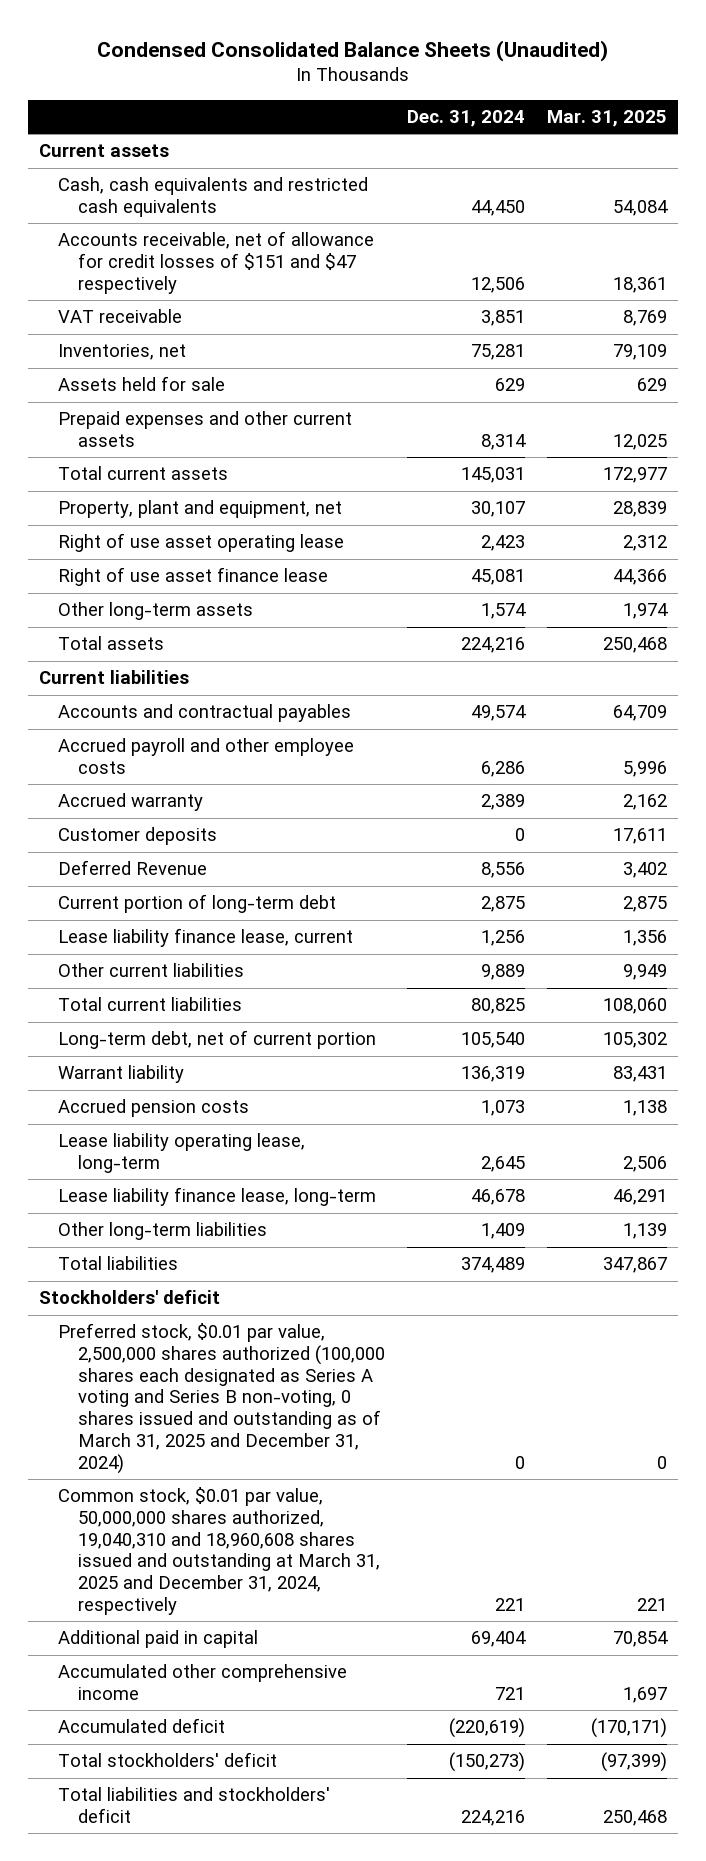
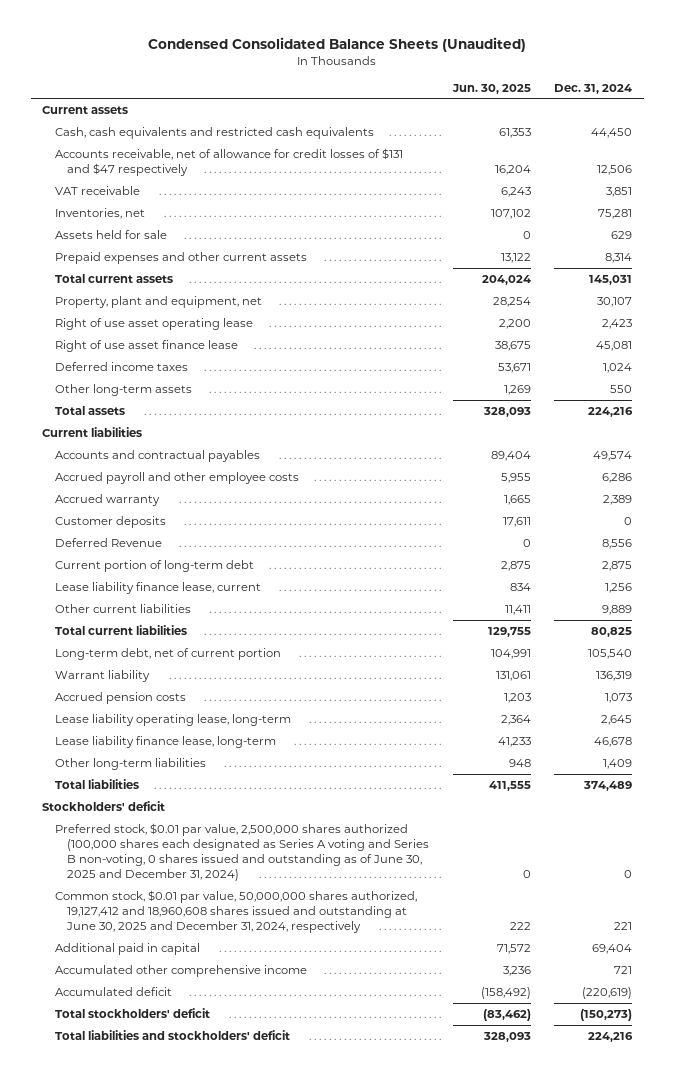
- | Dec. 31, 2024 | Mar. 31, 2025
+ | Jun. 30, 2025 | Dec. 31, 2024
- Accounts receivable, net of allowance for credit losses of $151 and $47 respectively | 12,506 | 18,361
+ Accounts receivable, net of allowance for credit losses of $131 and $47 respectively | 16,204 | 12,506
- Other long-term assets | 1,574 | 1,974
+ Deferred income taxes | 53,671 | 1,024
+ Other long-term assets | 1,269 | 550
- Preferred stock, $0.01 par value, 2,500,000 shares authorized (100,000 shares each designated as Series A voting and Series B non-voting, 0 shares issued and outstanding as of March 31, 2025 and December 31, 2024) | 0 | 0
- Common stock, $0.01 par value, 50,000,000 shares authorized, 19,040,310 and 18,960,608 shares issued and outstanding at March 31, 2025 and December 31, 2024, respectively | 221 | 221
+ Preferred stock, $0.01 par value, 2,500,000 shares authorized (100,000 shares each designated as Series A voting and Series B non-voting, 0 shares issued and outstanding as of June 30, 2025 and December 31, 2024) | 0 | 0
+ Common stock, $0.01 par value, 50,000,000 shares authorized, 19,127,412 and 18,960,608 shares issued and outstanding at June 30, 2025 and December 31, 2024, respectively | 222 | 221

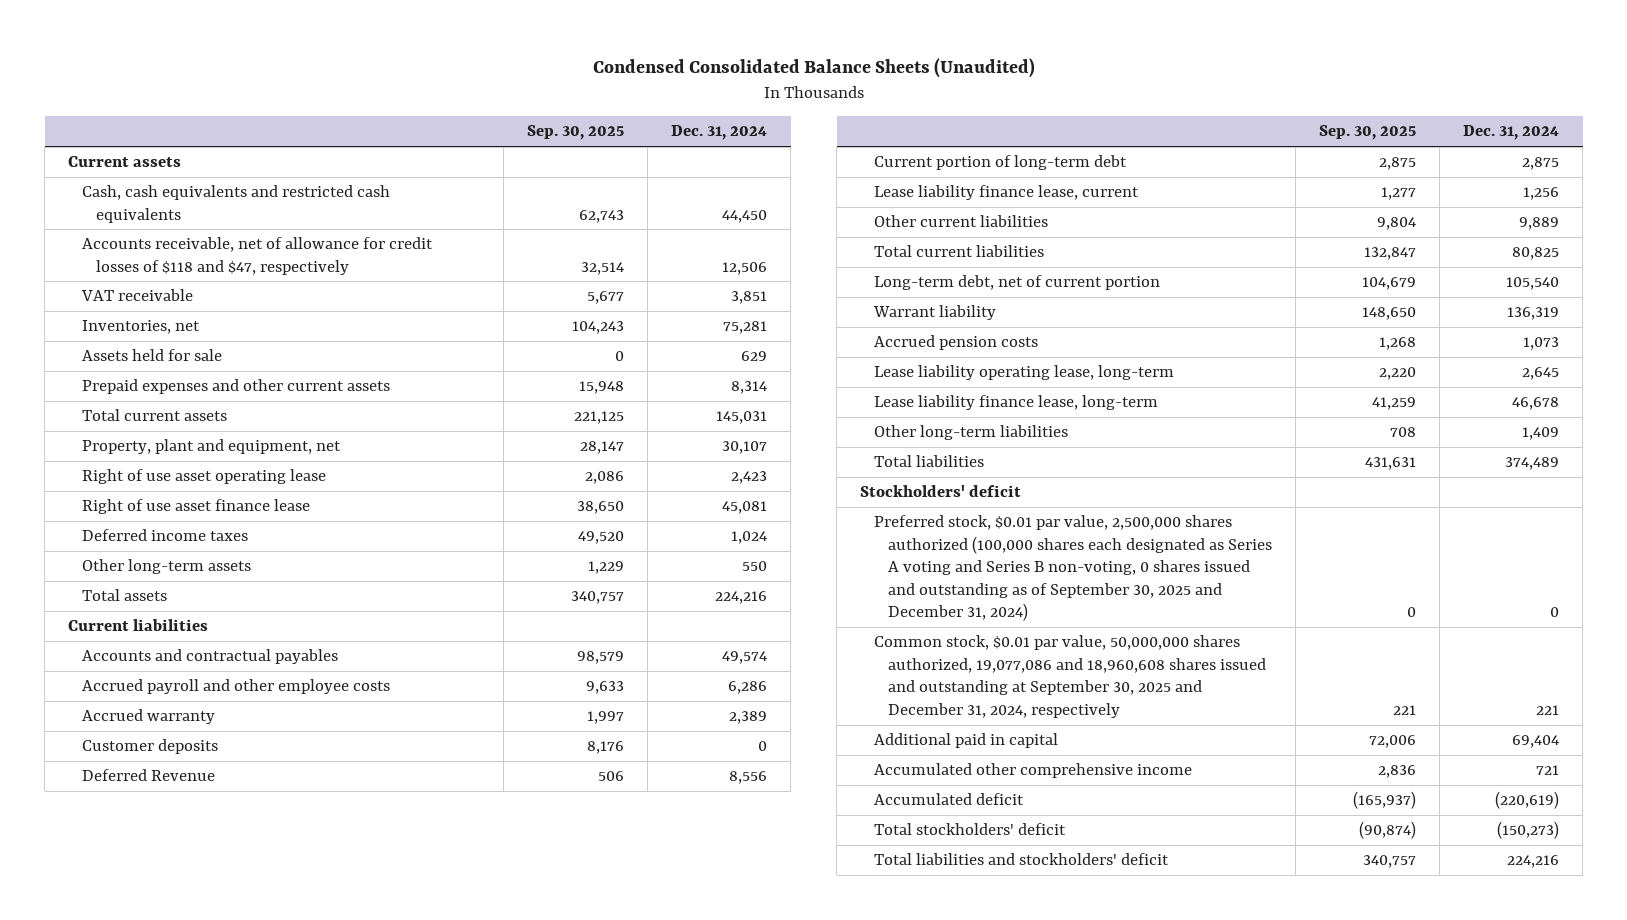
- | Jun. 30, 2025 | Dec. 31, 2024
+ | Sep. 30, 2025 | Dec. 31, 2024
- Accounts receivable, net of allowance for credit losses of $131 and $47 respectively | 16,204 | 12,506
+ Accounts receivable, net of allowance for credit losses of $118 and $47, respectively | 32,514 | 12,506
- Preferred stock, $0.01 par value, 2,500,000 shares authorized (100,000 shares each designated as Series A voting and Series B non-voting, 0 shares issued and outstanding as of June 30, 2025 and December 31, 2024) | 0 | 0
- Common stock, $0.01 par value, 50,000,000 shares authorized, 19,127,412 and 18,960,608 shares issued and outstanding at June 30, 2025 and December 31, 2024, respectively | 222 | 221
+ Preferred stock, $0.01 par value, 2,500,000 shares authorized (100,000 shares each designated as Series A voting and Series B non-voting, 0 shares issued and outstanding as of September 30, 2025 and December 31, 2024) | 0 | 0
+ Common stock, $0.01 par value, 50,000,000 shares authorized, 19,077,086 and 18,960,608 shares issued and outstanding at September 30, 2025 and December 31, 2024, respectively | 221 | 221

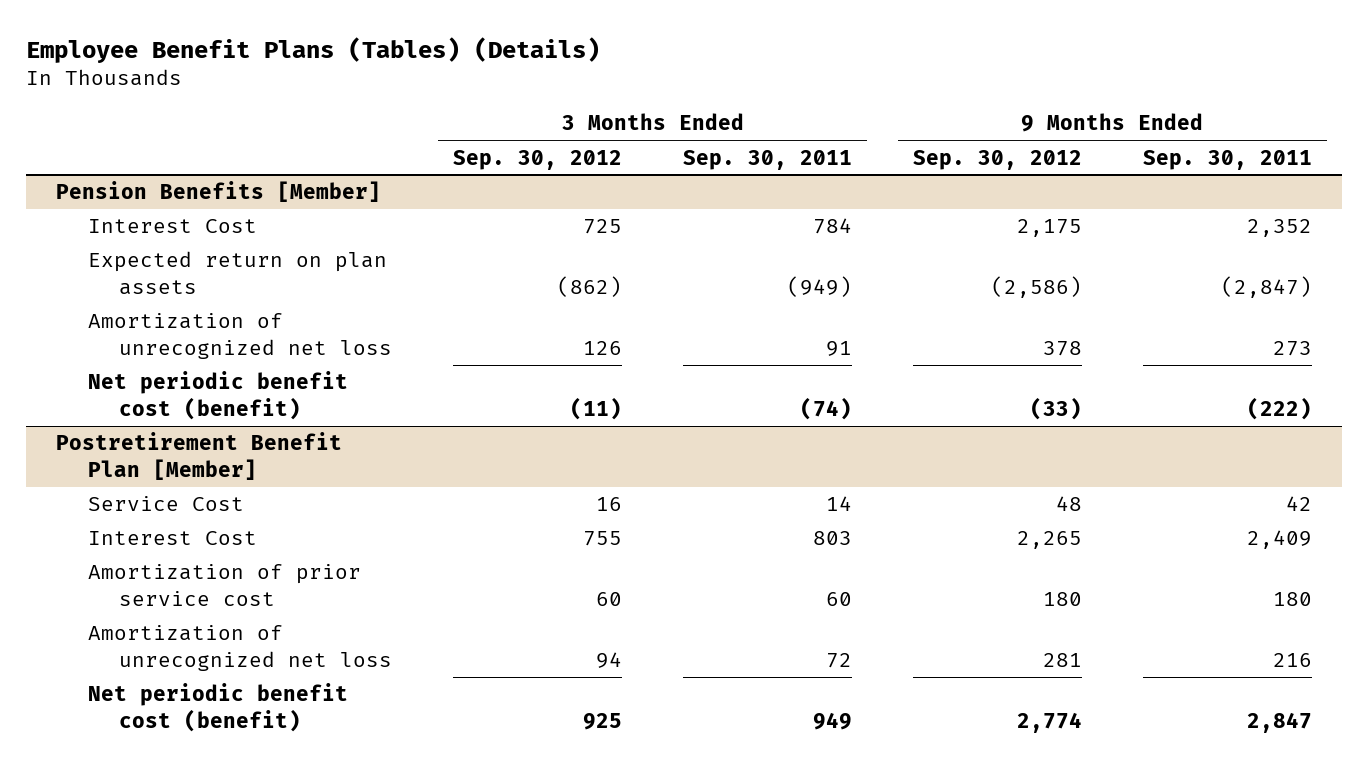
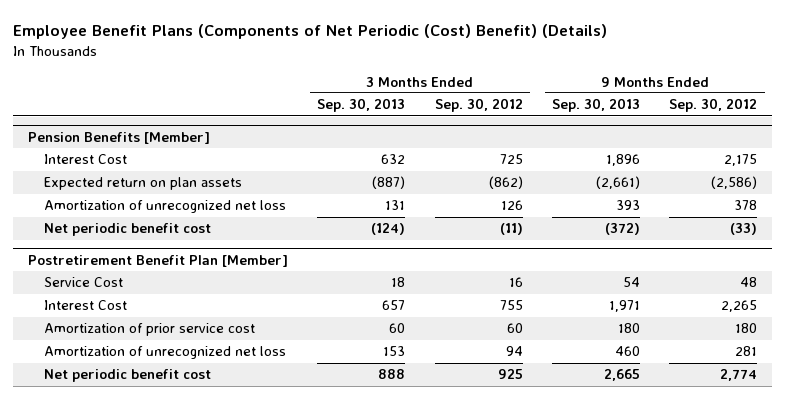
- Employee Benefit Plans (Tables) (Details)
+ Employee Benefit Plans (Components of Net Periodic (Cost) Benefit) (Details)
- | 3 Months Ended Sep. 30, 2012 | 3 Months Ended Sep. 30, 2011 | 9 Months Ended Sep. 30, 2012 | 9 Months Ended Sep. 30, 2011
+ | 3 Months Ended Sep. 30, 2013 | 3 Months Ended Sep. 30, 2012 | 9 Months Ended Sep. 30, 2013 | 9 Months Ended Sep. 30, 2012
@ Pension Benefits [Member]
- Net periodic benefit cost (benefit) | (11) | (74) | (33) | (222)
+ Net periodic benefit cost | (124) | (11) | (372) | (33)
@ Postretirement Benefit Plan [Member]
- Net periodic benefit cost (benefit) | 925 | 949 | 2,774 | 2,847
+ Net periodic benefit cost | 888 | 925 | 2,665 | 2,774

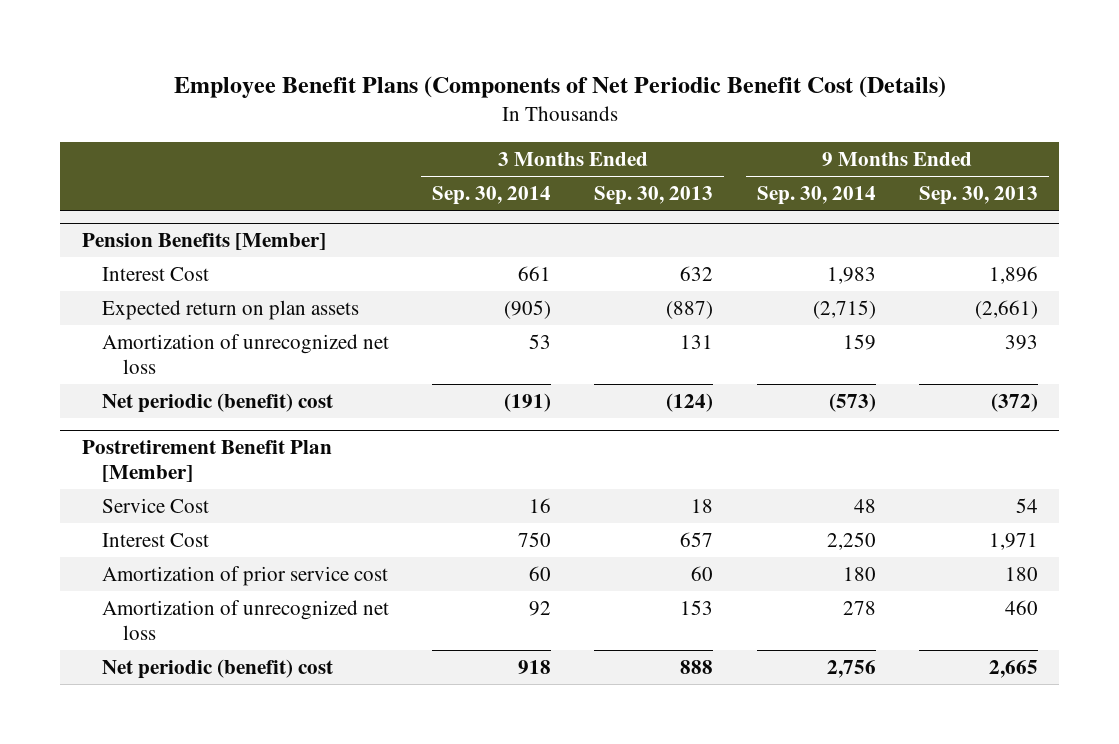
- Employee Benefit Plans (Components of Net Periodic (Cost) Benefit) (Details)
+ Employee Benefit Plans (Components of Net Periodic Benefit Cost (Details)
- | 3 Months Ended Sep. 30, 2013 | 3 Months Ended Sep. 30, 2012 | 9 Months Ended Sep. 30, 2013 | 9 Months Ended Sep. 30, 2012
+ | 3 Months Ended Sep. 30, 2014 | 3 Months Ended Sep. 30, 2013 | 9 Months Ended Sep. 30, 2014 | 9 Months Ended Sep. 30, 2013
@ Pension Benefits [Member]
- Net periodic benefit cost | (124) | (11) | (372) | (33)
+ Net periodic (benefit) cost | (191) | (124) | (573) | (372)
@ Postretirement Benefit Plan [Member]
- Net periodic benefit cost | 888 | 925 | 2,665 | 2,774
+ Net periodic (benefit) cost | 918 | 888 | 2,756 | 2,665

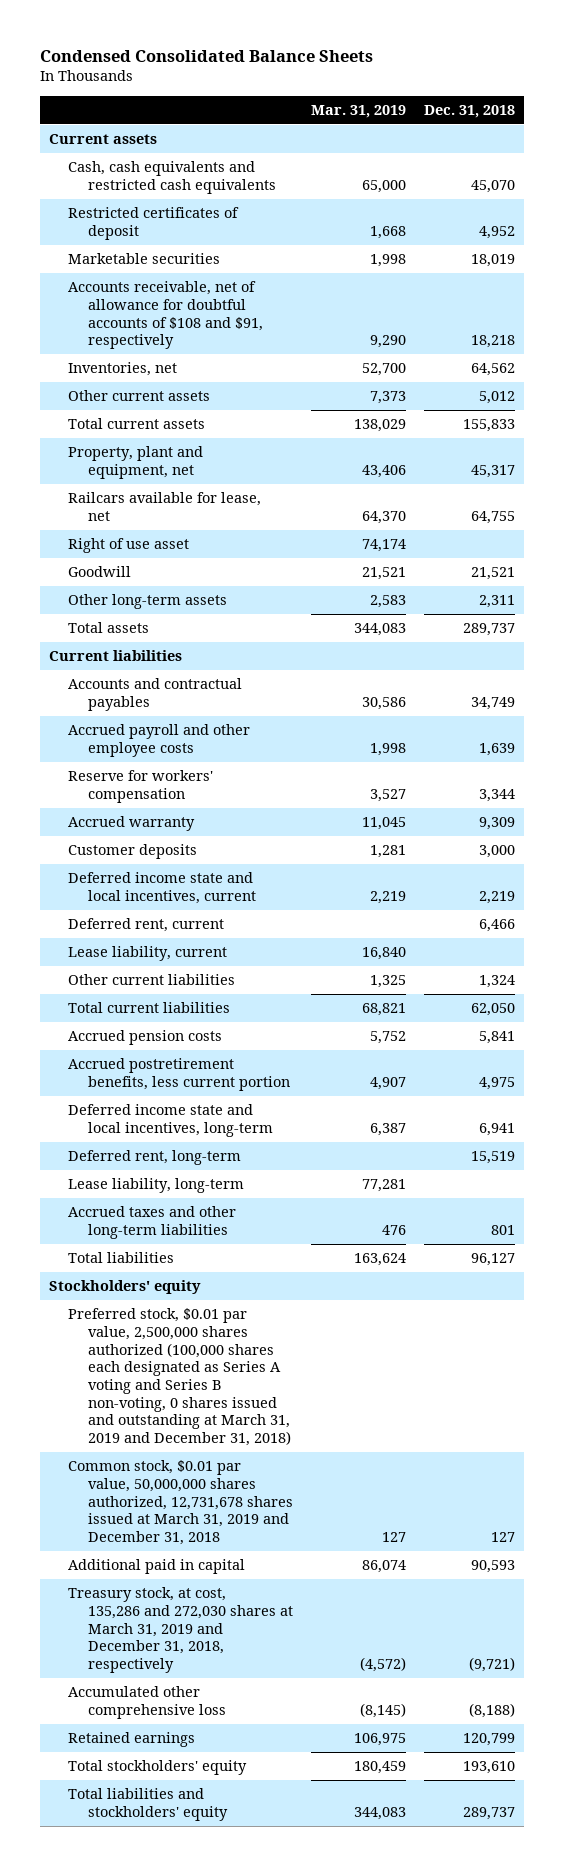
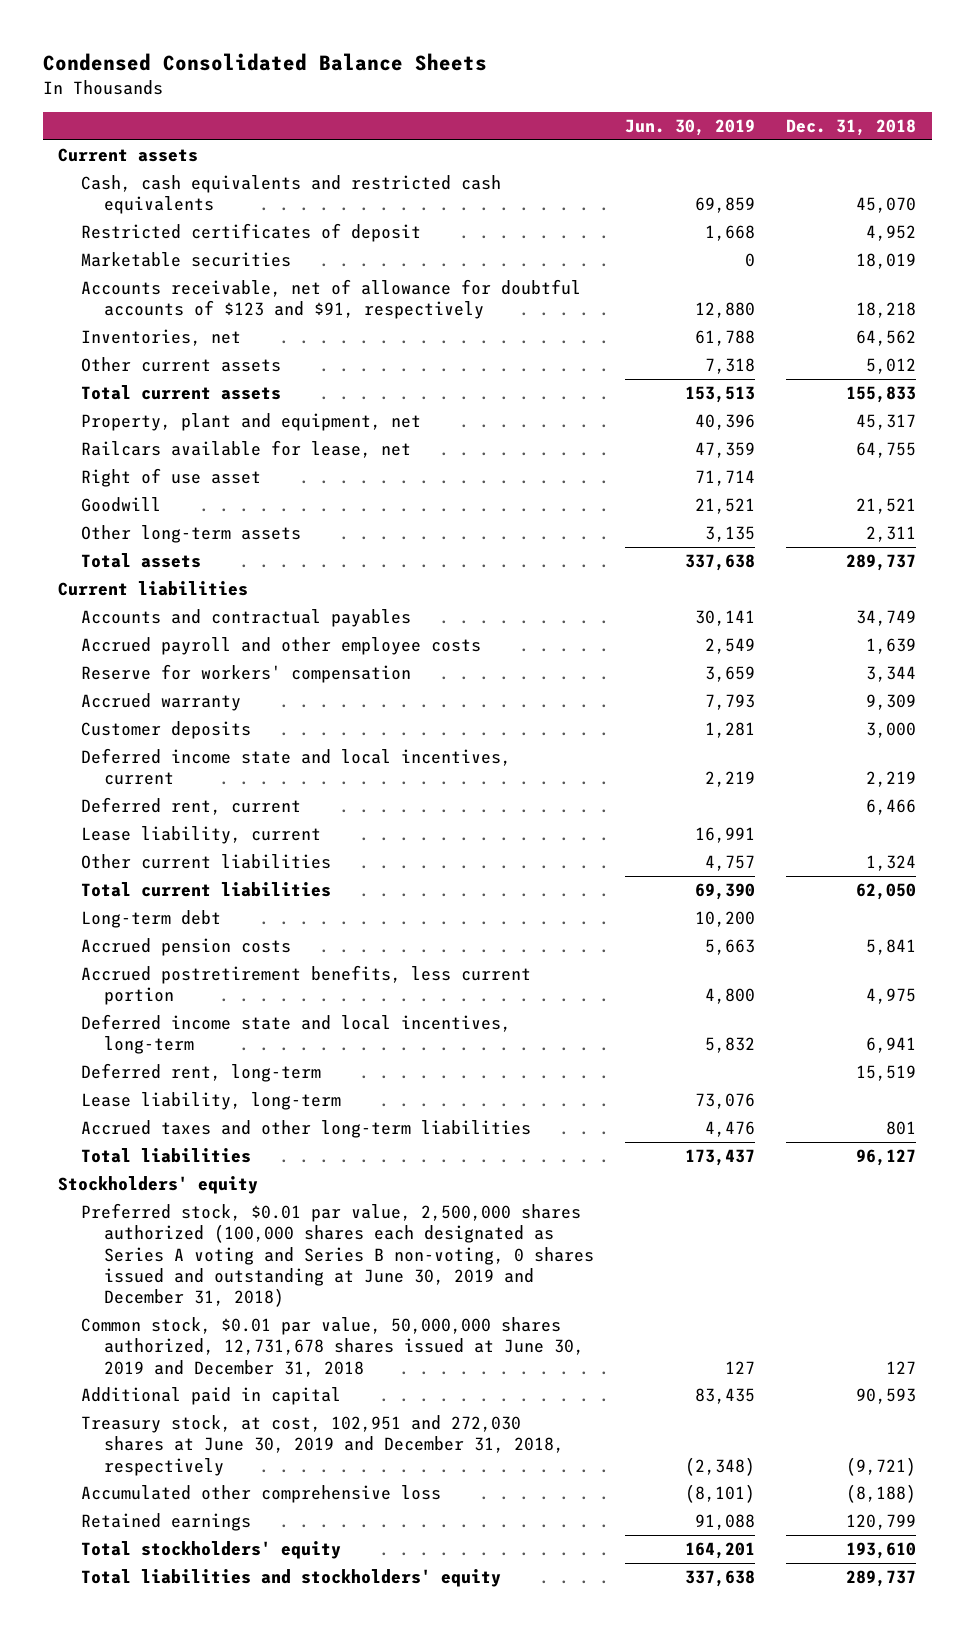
- | Mar. 31, 2019 | Dec. 31, 2018
+ | Jun. 30, 2019 | Dec. 31, 2018
- Accounts receivable, net of allowance for doubtful accounts of $108 and $91, respectively | 9,290 | 18,218
+ Accounts receivable, net of allowance for doubtful accounts of $123 and $91, respectively | 12,880 | 18,218
+ Long-term debt | 10,200 |
- Preferred stock, $0.01 par value, 2,500,000 shares authorized (100,000 shares each designated as Series A voting and Series B non-voting, 0 shares issued and outstanding at March 31, 2019 and December 31, 2018)
- Common stock, $0.01 par value, 50,000,000 shares authorized, 12,731,678 shares issued at March 31, 2019 and December 31, 2018 | 127 | 127
+ Preferred stock, $0.01 par value, 2,500,000 shares authorized (100,000 shares each designated as Series A voting and Series B non-voting, 0 shares issued and outstanding at June 30, 2019 and December 31, 2018)
+ Common stock, $0.01 par value, 50,000,000 shares authorized, 12,731,678 shares issued at June 30, 2019 and December 31, 2018 | 127 | 127
- Treasury stock, at cost, 135,286 and 272,030 shares at March 31, 2019 and December 31, 2018, respectively | (4,572) | (9,721)
+ Treasury stock, at cost, 102,951 and 272,030 shares at June 30, 2019 and December 31, 2018, respectively | (2,348) | (9,721)

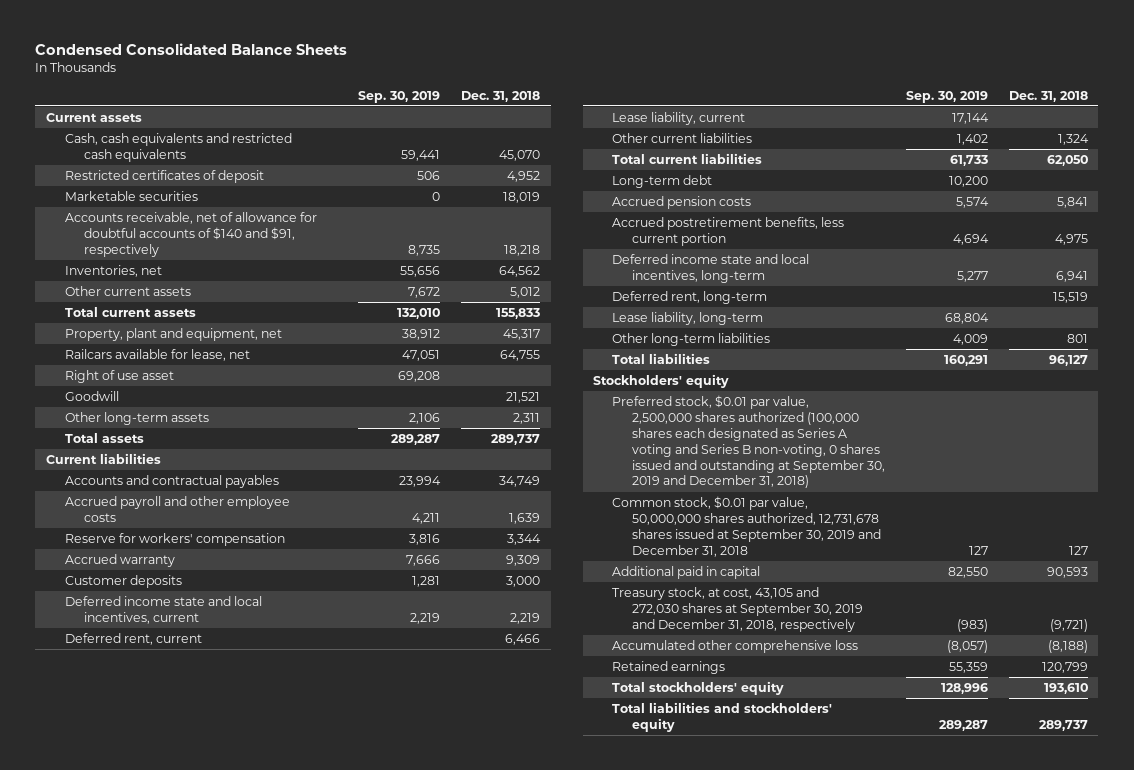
- | Jun. 30, 2019 | Dec. 31, 2018
+ | Sep. 30, 2019 | Dec. 31, 2018
- Accounts receivable, net of allowance for doubtful accounts of $123 and $91, respectively | 12,880 | 18,218
+ Accounts receivable, net of allowance for doubtful accounts of $140 and $91, respectively | 8,735 | 18,218
- Accrued taxes and other long-term liabilities | 4,476 | 801
+ Other long-term liabilities | 4,009 | 801
- Preferred stock, $0.01 par value, 2,500,000 shares authorized (100,000 shares each designated as Series A voting and Series B non-voting, 0 shares issued and outstanding at June 30, 2019 and December 31, 2018)
- Common stock, $0.01 par value, 50,000,000 shares authorized, 12,731,678 shares issued at June 30, 2019 and December 31, 2018 | 127 | 127
+ Preferred stock, $0.01 par value, 2,500,000 shares authorized (100,000 shares each designated as Series A voting and Series B non-voting, 0 shares issued and outstanding at September 30, 2019 and December 31, 2018)
+ Common stock, $0.01 par value, 50,000,000 shares authorized, 12,731,678 shares issued at September 30, 2019 and December 31, 2018 | 127 | 127
- Treasury stock, at cost, 102,951 and 272,030 shares at June 30, 2019 and December 31, 2018, respectively | (2,348) | (9,721)
+ Treasury stock, at cost, 43,105 and 272,030 shares at September 30, 2019 and December 31, 2018, respectively | (983) | (9,721)

